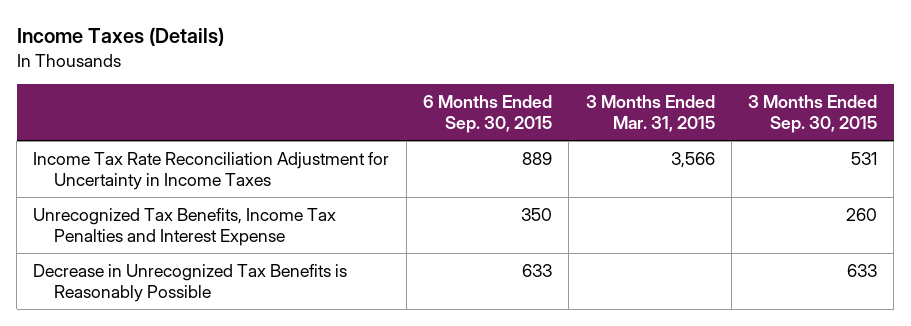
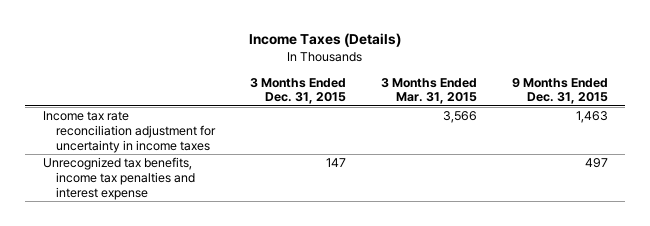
- | 6 Months Ended Sep. 30, 2015 | 3 Months Ended Mar. 31, 2015 | 3 Months Ended Sep. 30, 2015
+ | 3 Months Ended Dec. 31, 2015 | 3 Months Ended Mar. 31, 2015 | 9 Months Ended Dec. 31, 2015
- Income Tax Rate Reconciliation Adjustment for Uncertainty in Income Taxes | 889 | 3,566 | 531
- Unrecognized Tax Benefits, Income Tax Penalties and Interest Expense | 350 | | 260
- Decrease in Unrecognized Tax Benefits is Reasonably Possible | 633 | | 633
+ Income tax rate reconciliation adjustment for uncertainty in income taxes | | 3,566 | 1,463
+ Unrecognized tax benefits, income tax penalties and interest expense | 147 | | 497

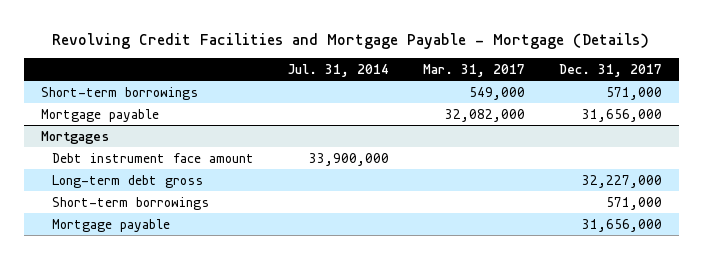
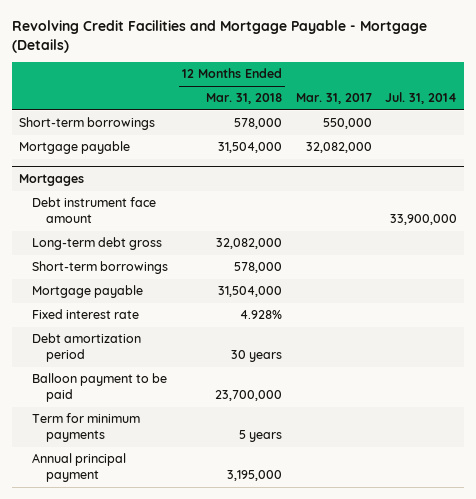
- | Jul. 31, 2014 | Mar. 31, 2017 | Dec. 31, 2017
+ | 12 Months Ended Mar. 31, 2018 | Mar. 31, 2017 | Jul. 31, 2014
- Short-term borrowings | | 549,000 | 571,000
+ Short-term borrowings | 578,000 | 550,000 |
@ Mortgages
+ Fixed interest rate | 4.928% | |
+ Debt amortization period | 30 years | |
+ Balloon payment to be paid | 23,700,000 | |
+ Term for minimum payments | 5 years | |
+ Annual principal payment | 3,195,000 | |

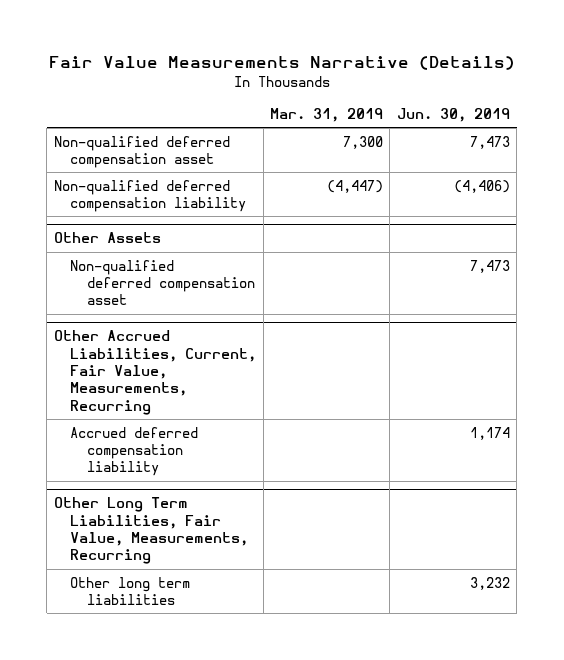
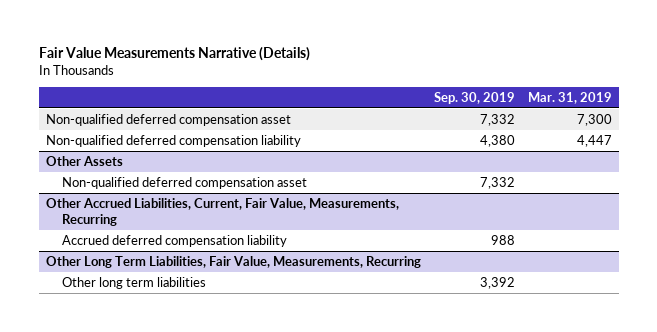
- | Mar. 31, 2019 | Jun. 30, 2019
+ | Sep. 30, 2019 | Mar. 31, 2019
- Non-qualified deferred compensation liability | (4,447) | (4,406)
+ Non-qualified deferred compensation liability | 4,380 | 4,447

